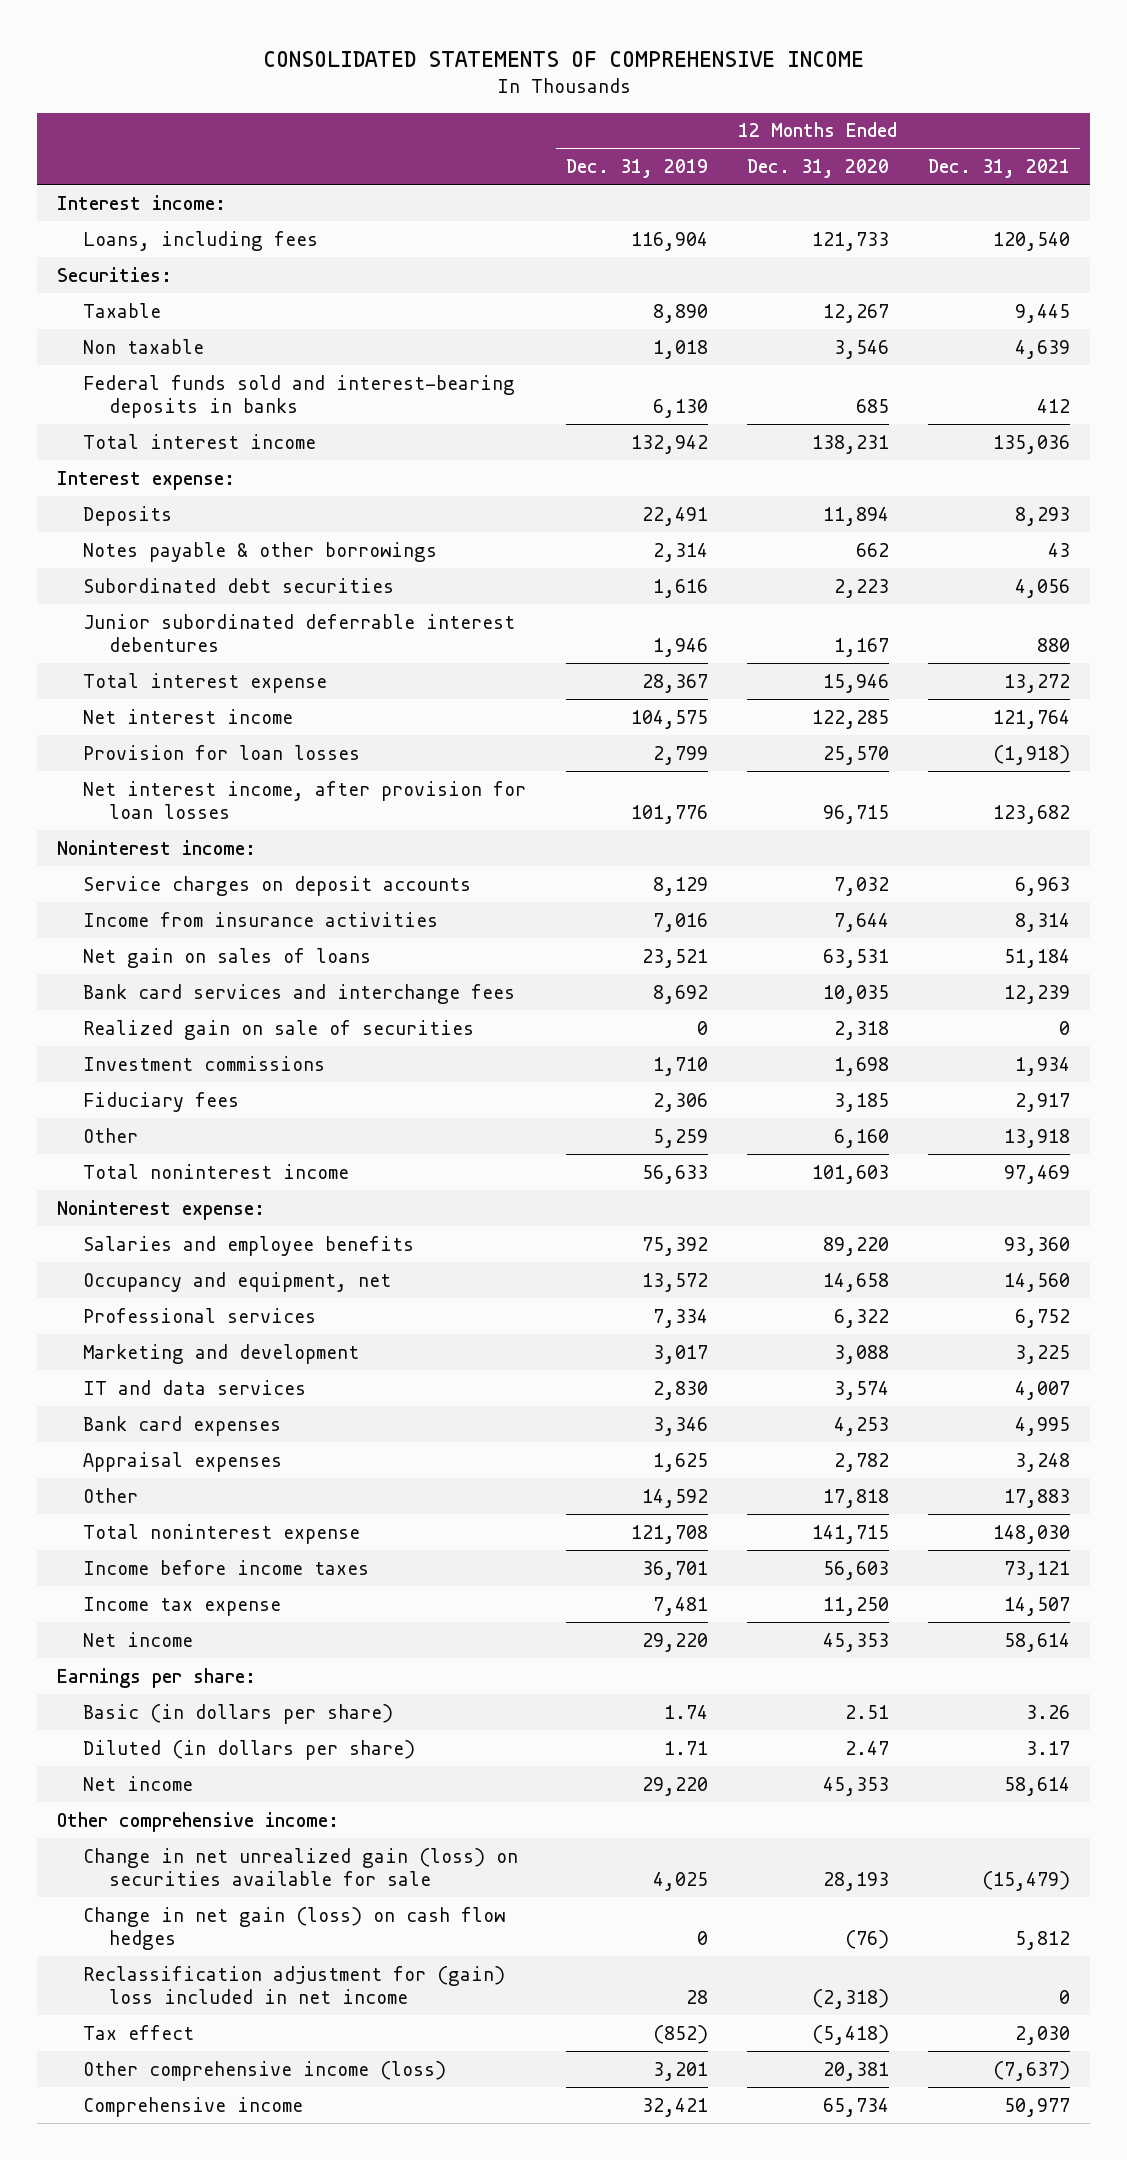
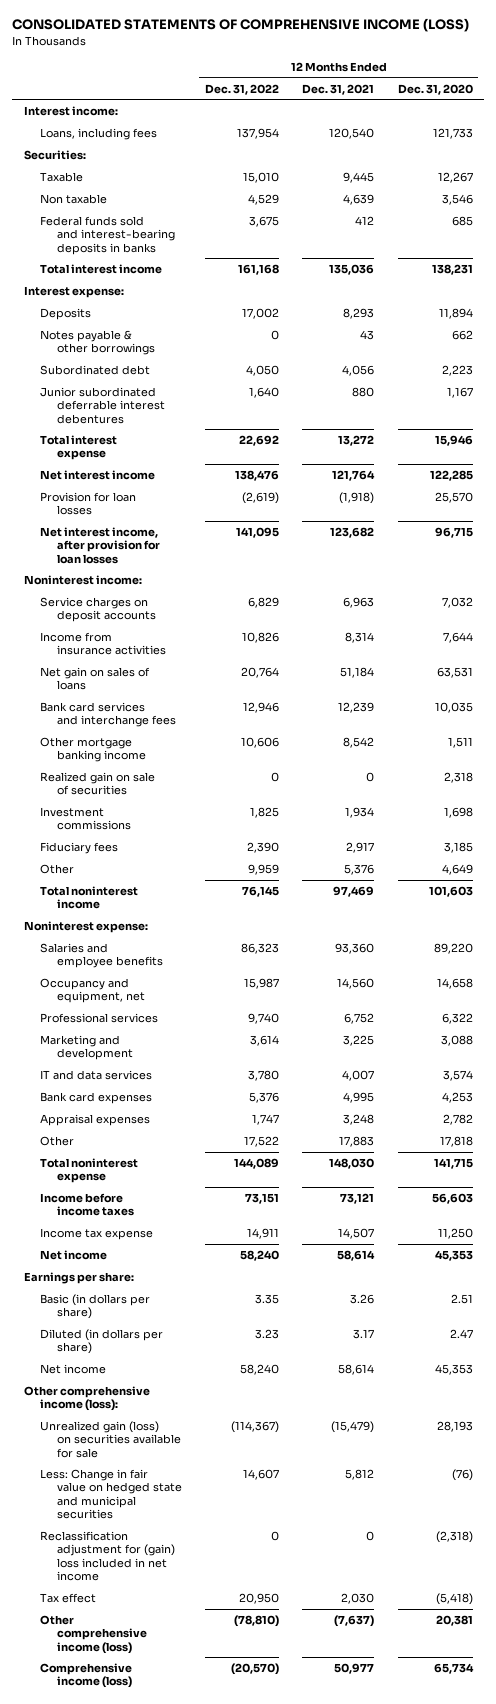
- CONSOLIDATED STATEMENTS OF COMPREHENSIVE INCOME
+ CONSOLIDATED STATEMENTS OF COMPREHENSIVE INCOME (LOSS)
- | 12 Months Ended Dec. 31, 2019 | 12 Months Ended Dec. 31, 2020 | 12 Months Ended Dec. 31, 2021
+ | 12 Months Ended Dec. 31, 2022 | 12 Months Ended Dec. 31, 2021 | 12 Months Ended Dec. 31, 2020
- Subordinated debt securities | 1,616 | 2,223 | 4,056
+ Subordinated debt | 4,050 | 4,056 | 2,223
+ Other mortgage banking income | 10,606 | 8,542 | 1,511
- Other | 5,259 | 6,160 | 13,918
+ Other | 9,959 | 5,376 | 4,649
- Other comprehensive income:
- Change in net unrealized gain (loss) on securities available for sale | 4,025 | 28,193 | (15,479)
- Change in net gain (loss) on cash flow hedges | 0 | (76) | 5,812
+ Other comprehensive income (loss):
+ Unrealized gain (loss) on securities available for sale | (114,367) | (15,479) | 28,193
+ Less: Change in fair value on hedged state and municipal securities | 14,607 | 5,812 | (76)
- Comprehensive income | 32,421 | 65,734 | 50,977
+ Comprehensive income (loss) | (20,570) | 50,977 | 65,734

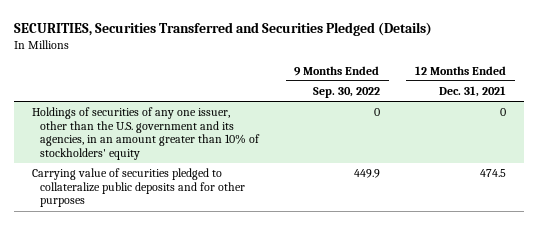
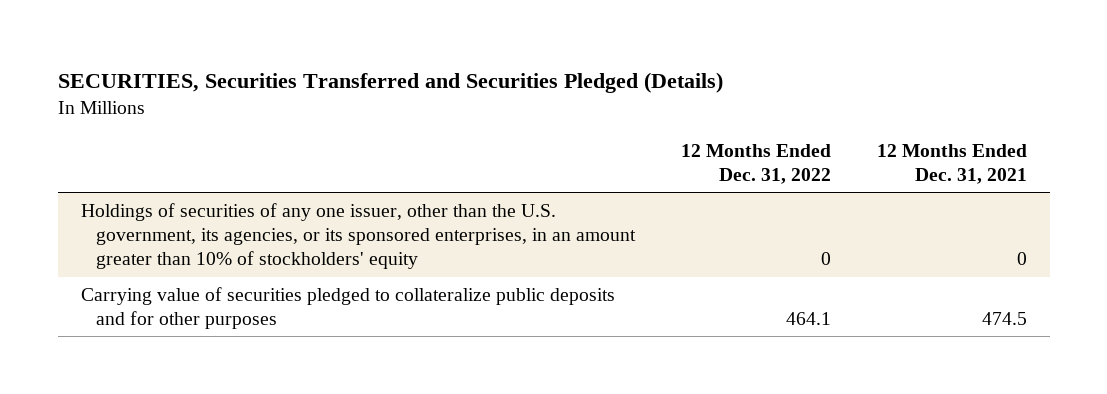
- | 9 Months Ended Sep. 30, 2022 | 12 Months Ended Dec. 31, 2021
+ | 12 Months Ended Dec. 31, 2022 | 12 Months Ended Dec. 31, 2021
- Holdings of securities of any one issuer, other than the U.S. government and its agencies, in an amount greater than 10% of stockholders' equity | 0 | 0
+ Holdings of securities of any one issuer, other than the U.S. government, its agencies, or its sponsored enterprises, in an amount greater than 10% of stockholders' equity | 0 | 0

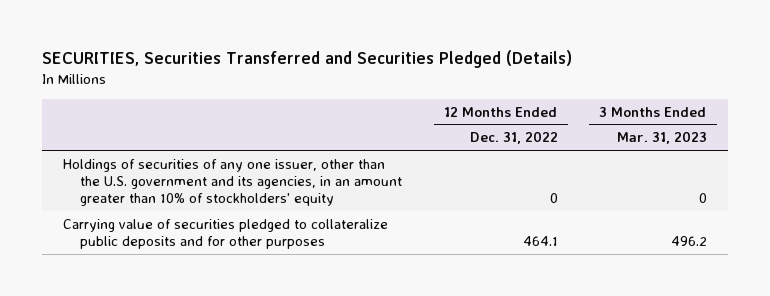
- | 12 Months Ended Dec. 31, 2022 | 12 Months Ended Dec. 31, 2021
+ | 12 Months Ended Dec. 31, 2022 | 3 Months Ended Mar. 31, 2023
- Holdings of securities of any one issuer, other than the U.S. government, its agencies, or its sponsored enterprises, in an amount greater than 10% of stockholders' equity | 0 | 0
+ Holdings of securities of any one issuer, other than the U.S. government and its agencies, in an amount greater than 10% of stockholders' equity | 0 | 0

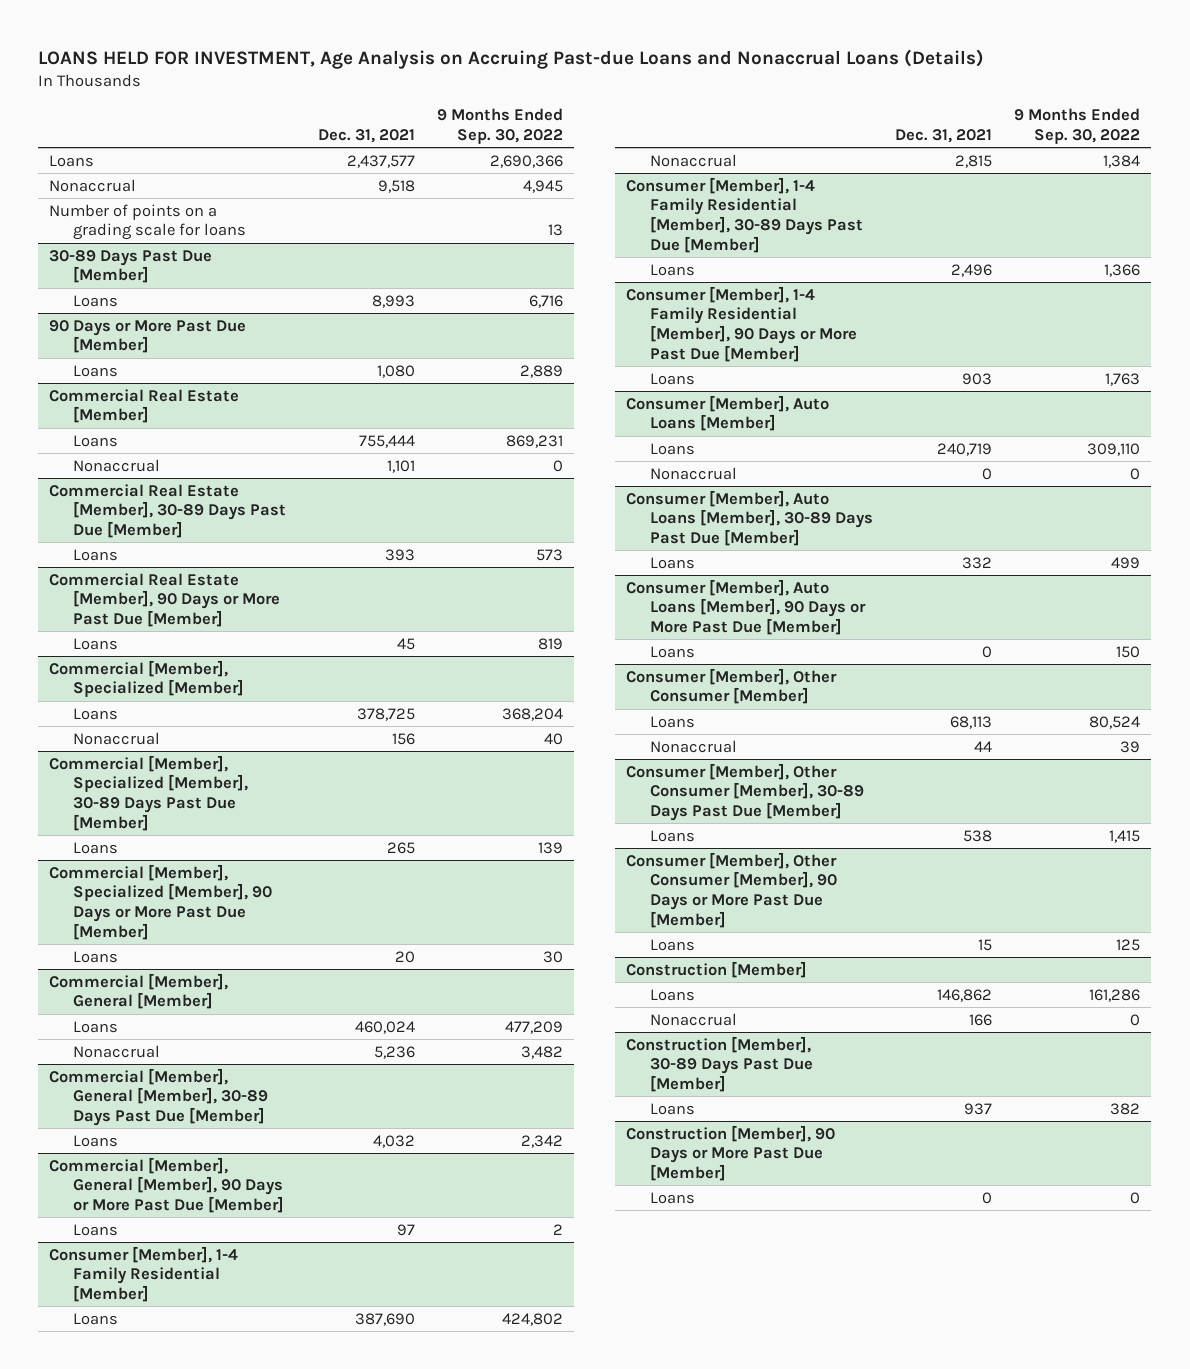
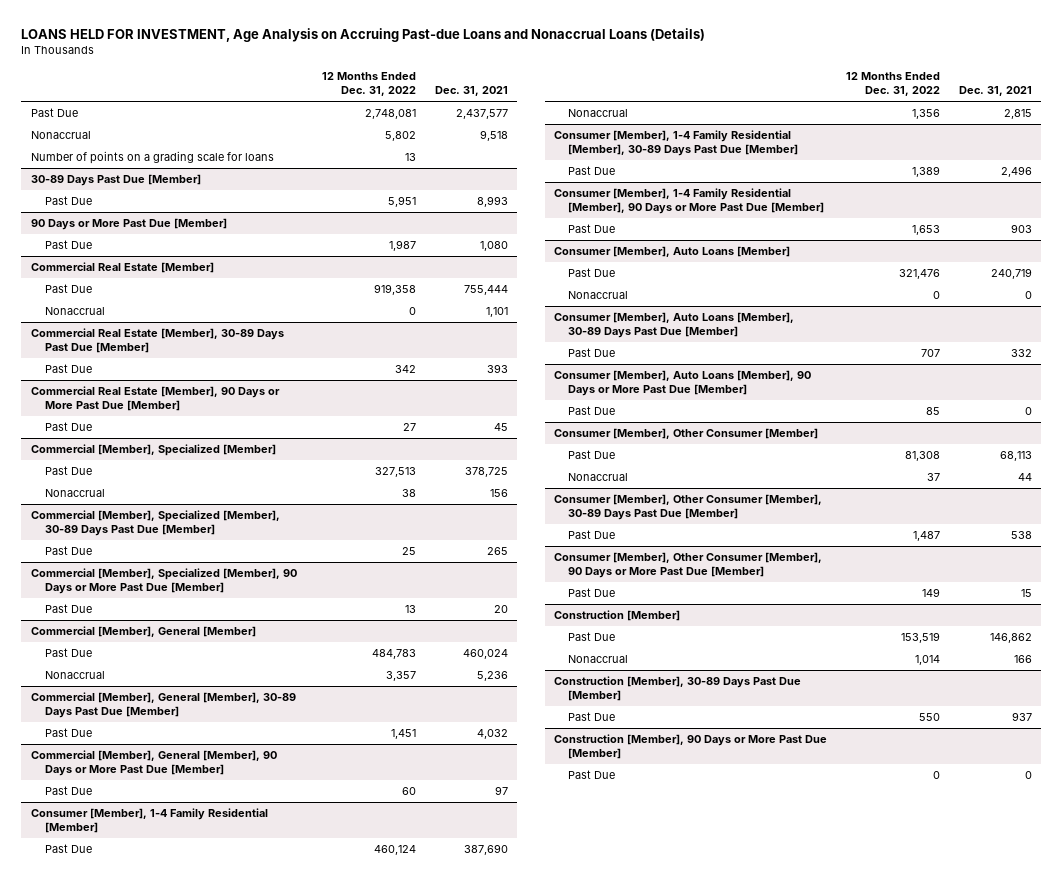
- | Dec. 31, 2021 | 9 Months Ended Sep. 30, 2022
+ | 12 Months Ended Dec. 31, 2022 | Dec. 31, 2021
- Loans | 2,437,577 | 2,690,366
+ Past Due | 2,748,081 | 2,437,577
@ 30-89 Days Past Due [Member]
- Loans | 8,993 | 6,716
+ Past Due | 5,951 | 8,993
@ 90 Days or More Past Due [Member]
- Loans | 1,080 | 2,889
+ Past Due | 1,987 | 1,080
@ Commercial Real Estate [Member]
- Loans | 755,444 | 869,231
+ Past Due | 919,358 | 755,444
@ Commercial Real Estate [Member], 30-89 Days Past Due [Member]
- Loans | 393 | 573
+ Past Due | 342 | 393
@ Commercial Real Estate [Member], 90 Days or More Past Due [Member]
- Loans | 45 | 819
+ Past Due | 27 | 45
@ Commercial [Member], Specialized [Member]
- Loans | 378,725 | 368,204
+ Past Due | 327,513 | 378,725
@ Commercial [Member], Specialized [Member], 30-89 Days Past Due [Member]
- Loans | 265 | 139
+ Past Due | 25 | 265
@ Commercial [Member], Specialized [Member], 90 Days or More Past Due [Member]
- Loans | 20 | 30
+ Past Due | 13 | 20
@ Commercial [Member], General [Member]
- Loans | 460,024 | 477,209
+ Past Due | 484,783 | 460,024
@ Commercial [Member], General [Member], 30-89 Days Past Due [Member]
- Loans | 4,032 | 2,342
+ Past Due | 1,451 | 4,032
@ Commercial [Member], General [Member], 90 Days or More Past Due [Member]
- Loans | 97 | 2
+ Past Due | 60 | 97
@ Consumer [Member], 1-4 Family Residential [Member]
- Loans | 387,690 | 424,802
+ Past Due | 460,124 | 387,690
@ Consumer [Member], 1-4 Family Residential [Member], 30-89 Days Past Due [Member]
- Loans | 2,496 | 1,366
+ Past Due | 1,389 | 2,496
@ Consumer [Member], 1-4 Family Residential [Member], 90 Days or More Past Due [Member]
- Loans | 903 | 1,763
+ Past Due | 1,653 | 903
@ Consumer [Member], Auto Loans [Member]
- Loans | 240,719 | 309,110
+ Past Due | 321,476 | 240,719
@ Consumer [Member], Auto Loans [Member], 30-89 Days Past Due [Member]
- Loans | 332 | 499
+ Past Due | 707 | 332
@ Consumer [Member], Auto Loans [Member], 90 Days or More Past Due [Member]
- Loans | 0 | 150
+ Past Due | 85 | 0
@ Consumer [Member], Other Consumer [Member]
- Loans | 68,113 | 80,524
+ Past Due | 81,308 | 68,113
@ Consumer [Member], Other Consumer [Member], 30-89 Days Past Due [Member]
- Loans | 538 | 1,415
+ Past Due | 1,487 | 538
@ Consumer [Member], Other Consumer [Member], 90 Days or More Past Due [Member]
- Loans | 15 | 125
+ Past Due | 149 | 15
@ Construction [Member]
- Loans | 146,862 | 161,286
+ Past Due | 153,519 | 146,862
@ Construction [Member], 30-89 Days Past Due [Member]
- Loans | 937 | 382
+ Past Due | 550 | 937
@ Construction [Member], 90 Days or More Past Due [Member]
- Loans | 0 | 0
+ Past Due | 0 | 0

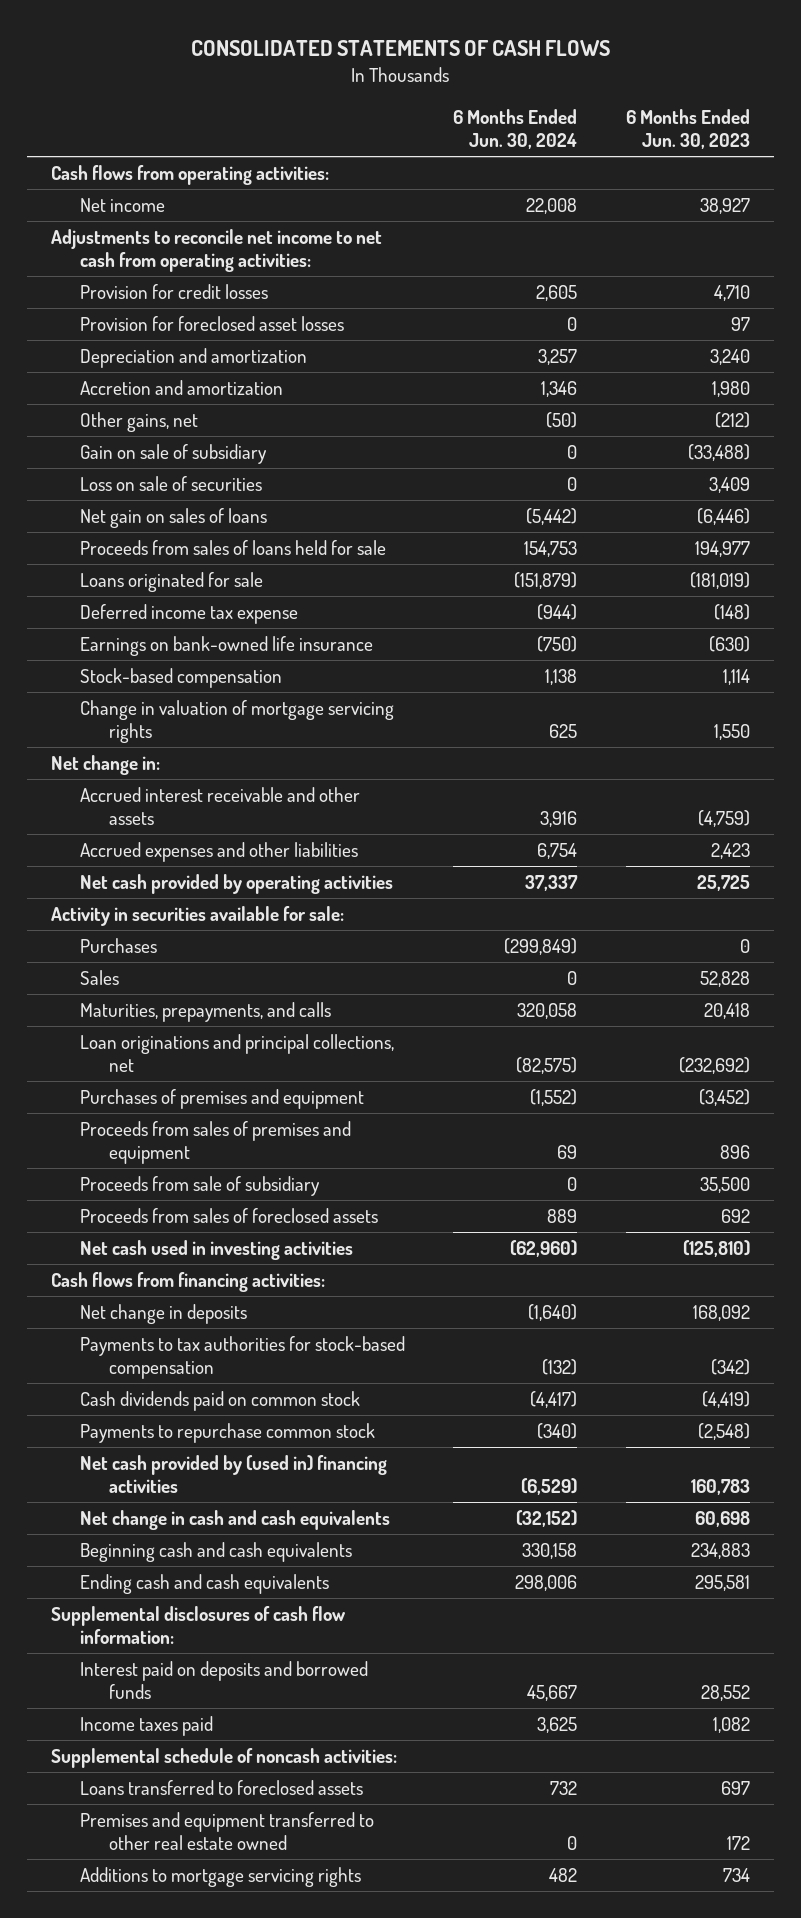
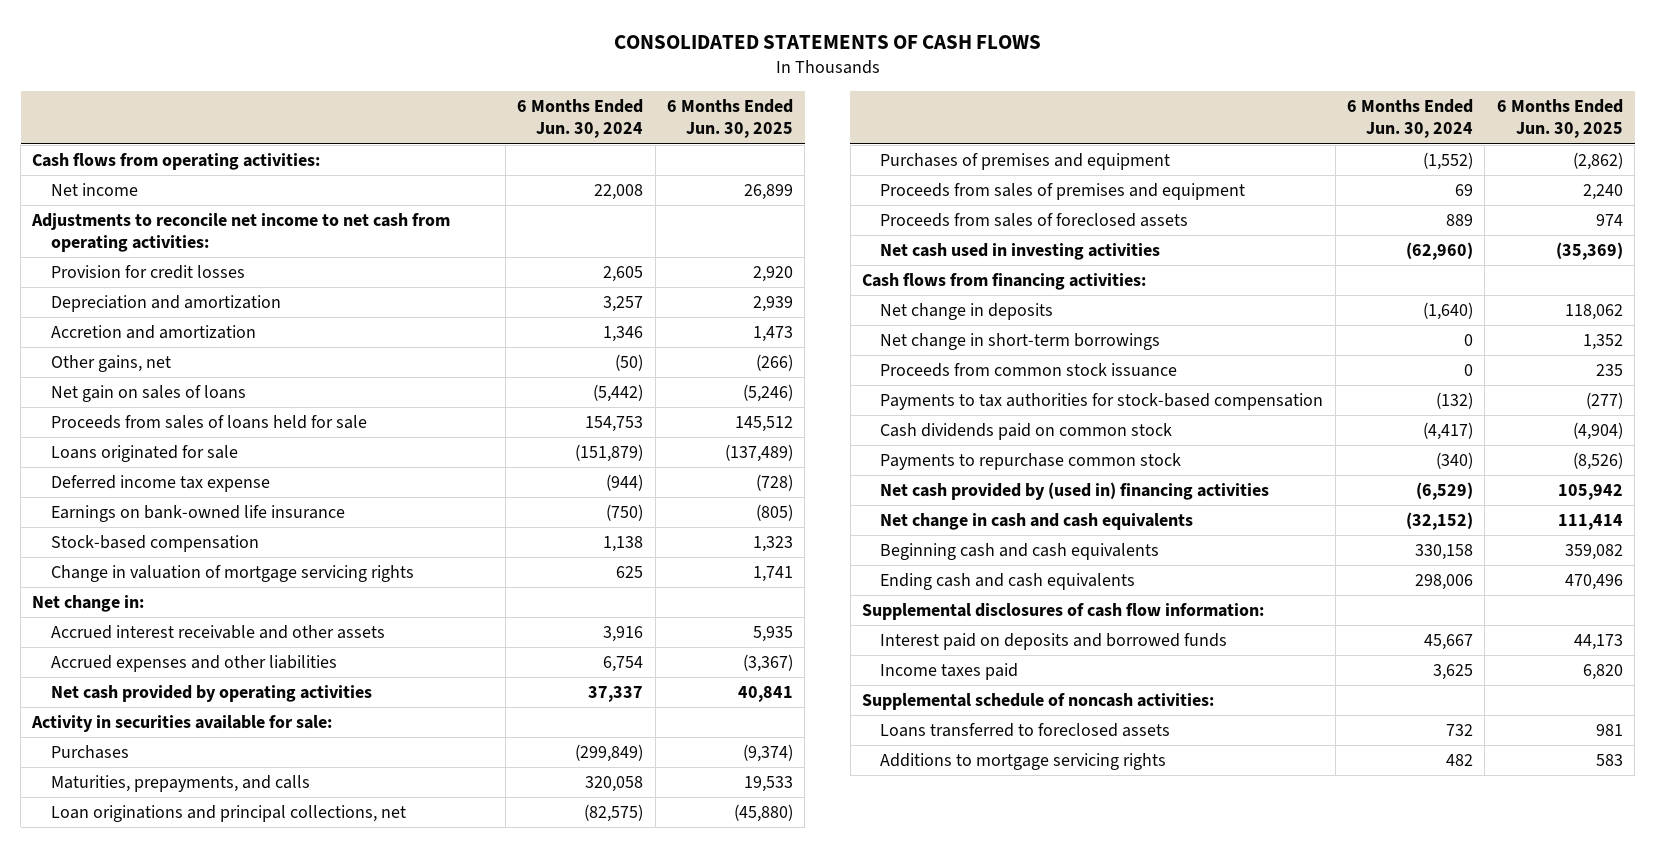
- | 6 Months Ended Jun. 30, 2024 | 6 Months Ended Jun. 30, 2023
+ | 6 Months Ended Jun. 30, 2024 | 6 Months Ended Jun. 30, 2025
- Provision for foreclosed asset losses | 0 | 97
- Gain on sale of subsidiary | 0 | (33,488)
- Loss on sale of securities | 0 | 3,409
- Sales | 0 | 52,828
- Proceeds from sale of subsidiary | 0 | 35,500
+ Net change in short-term borrowings | 0 | 1,352
+ Proceeds from common stock issuance | 0 | 235
- Premises and equipment transferred to other real estate owned | 0 | 172

